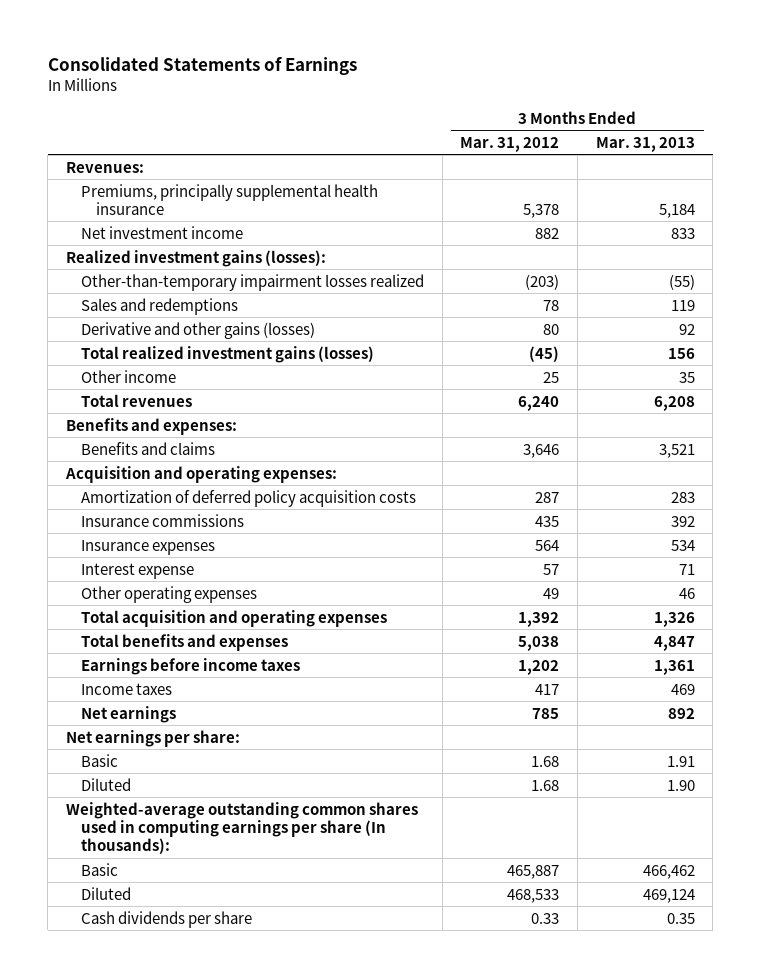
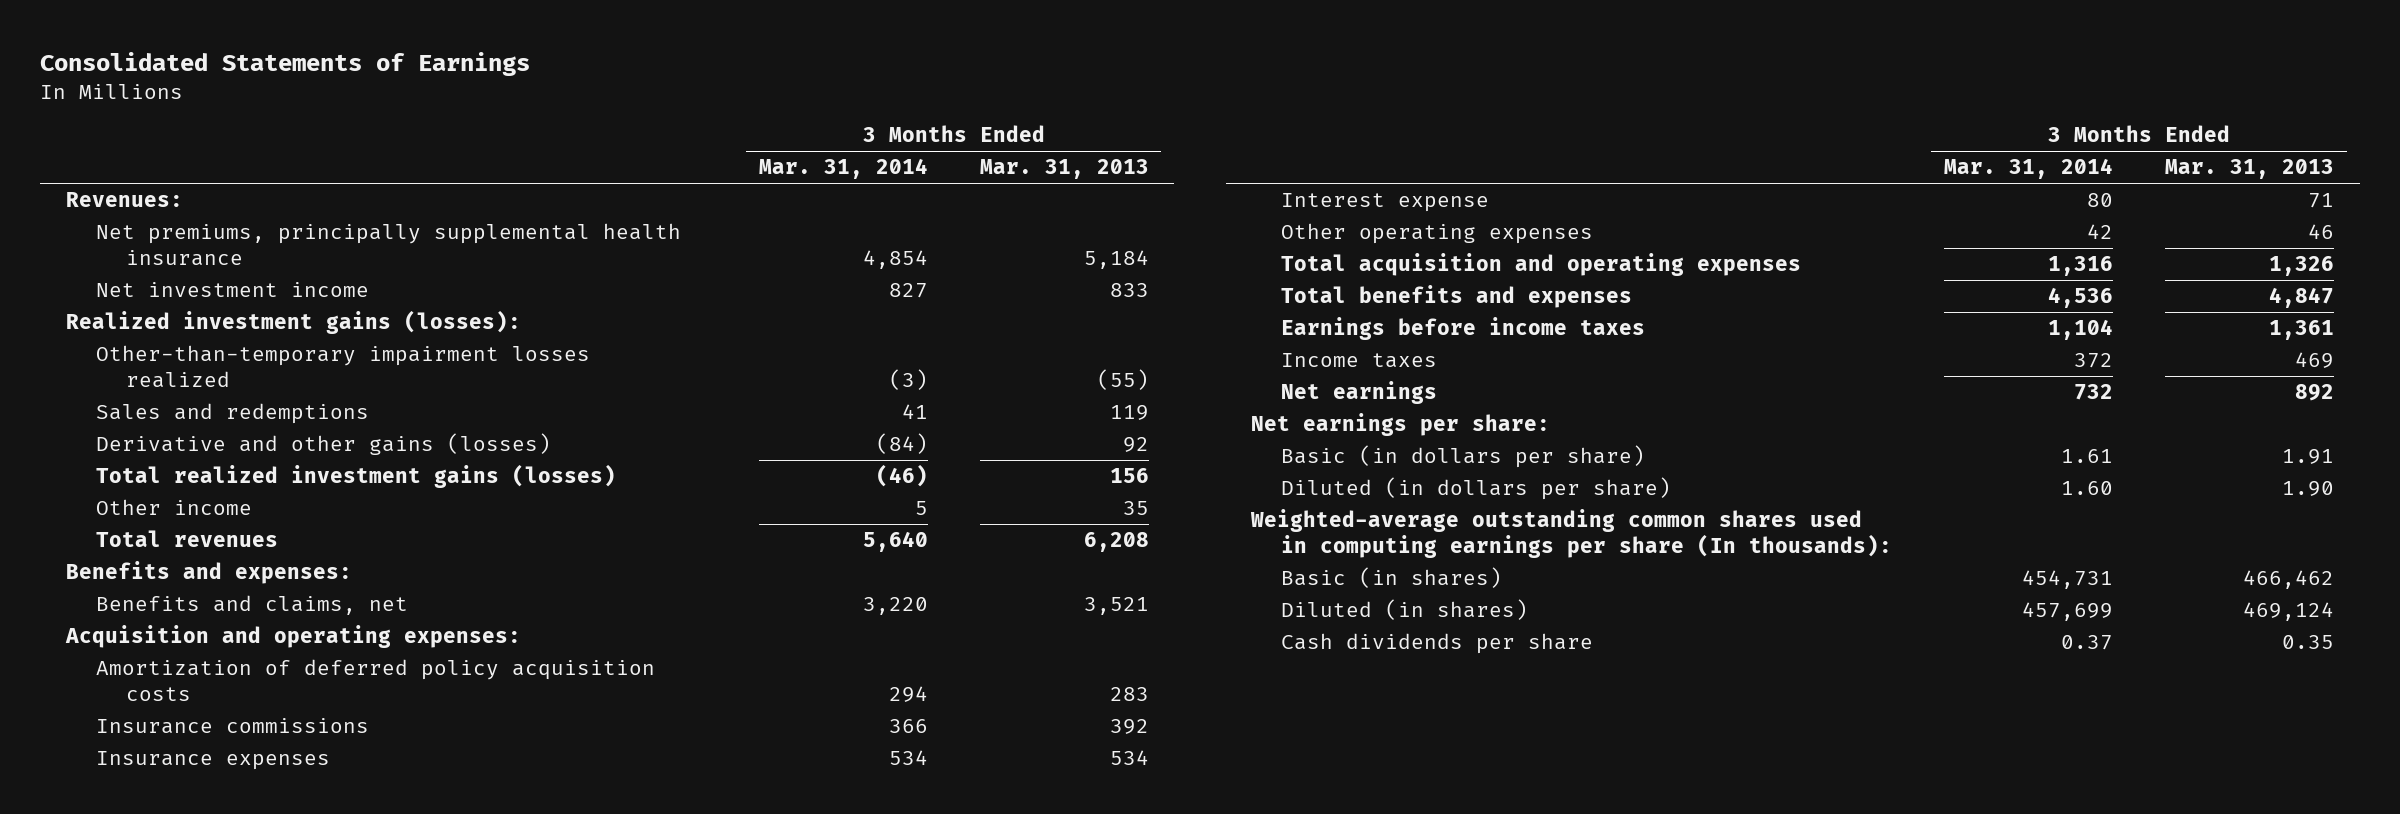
- | 3 Months Ended Mar. 31, 2012 | 3 Months Ended Mar. 31, 2013
+ | 3 Months Ended Mar. 31, 2014 | 3 Months Ended Mar. 31, 2013
- Premiums, principally supplemental health insurance | 5,378 | 5,184
+ Net premiums, principally supplemental health insurance | 4,854 | 5,184
- Benefits and claims | 3,646 | 3,521
+ Benefits and claims, net | 3,220 | 3,521
- Basic | 1.68 | 1.91
- Diluted | 1.68 | 1.90
+ Basic (in dollars per share) | 1.61 | 1.91
+ Diluted (in dollars per share) | 1.60 | 1.90
- Basic | 465,887 | 466,462
- Diluted | 468,533 | 469,124
+ Basic (in shares) | 454,731 | 466,462
+ Diluted (in shares) | 457,699 | 469,124

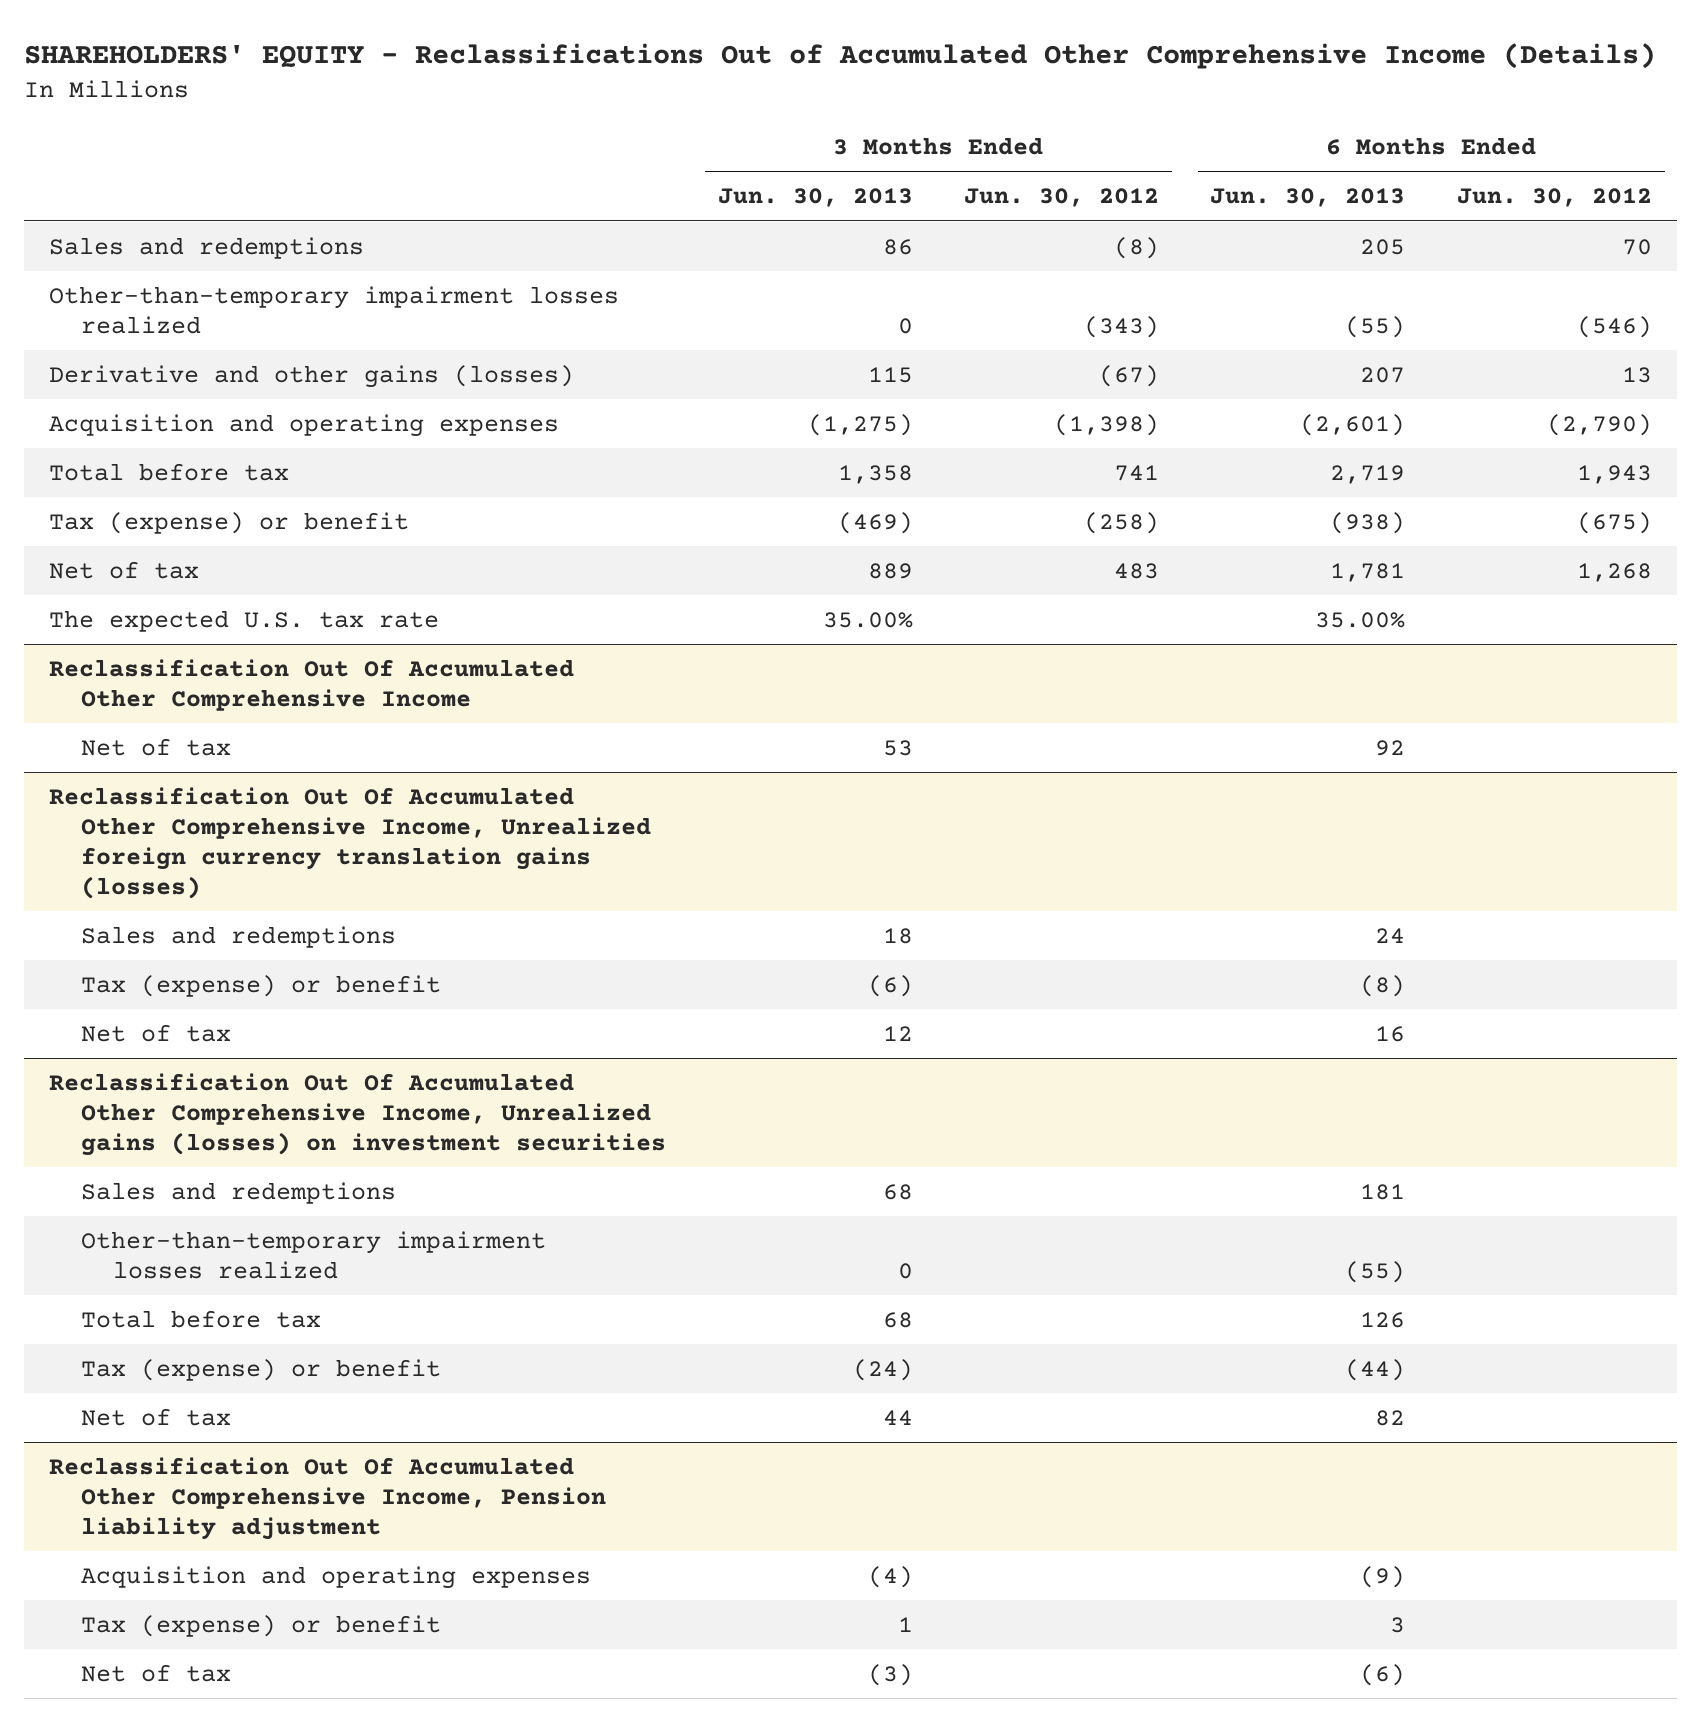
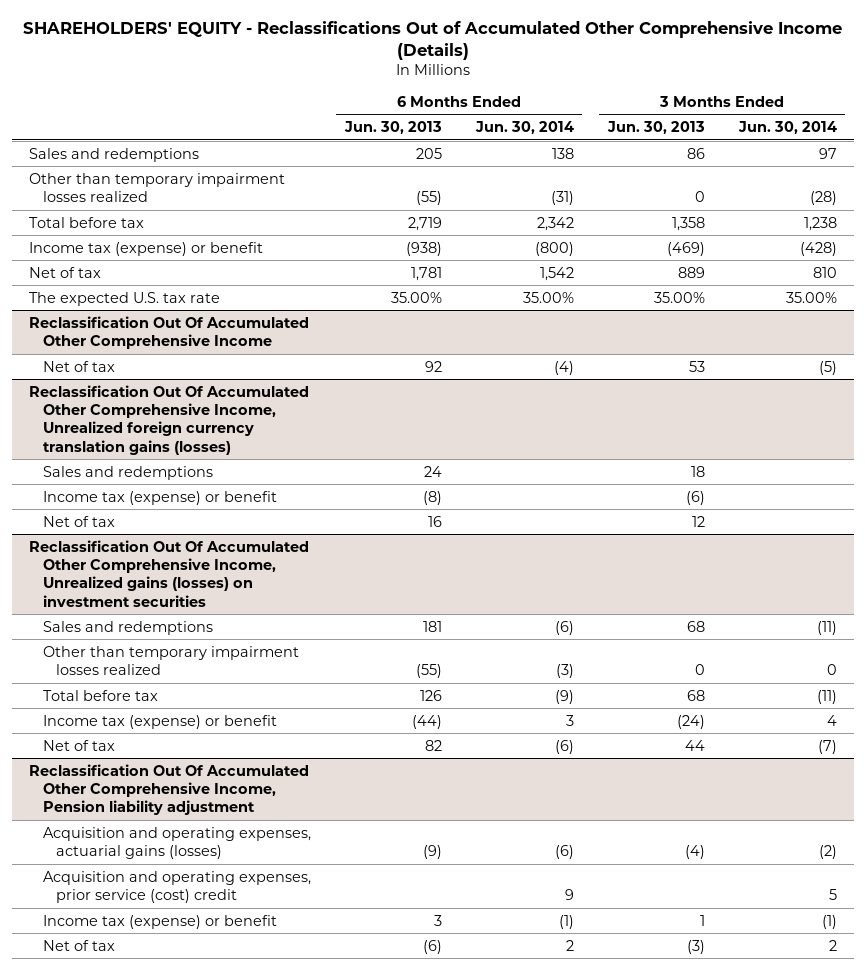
- | 3 Months Ended Jun. 30, 2013 | 3 Months Ended Jun. 30, 2012 | 6 Months Ended Jun. 30, 2013 | 6 Months Ended Jun. 30, 2012
+ | 6 Months Ended Jun. 30, 2013 | 6 Months Ended Jun. 30, 2014 | 3 Months Ended Jun. 30, 2013 | 3 Months Ended Jun. 30, 2014
- Other-than-temporary impairment losses realized | 0 | (343) | (55) | (546)
- Derivative and other gains (losses) | 115 | (67) | 207 | 13
- Acquisition and operating expenses | (1,275) | (1,398) | (2,601) | (2,790)
+ Other than temporary impairment losses realized | (55) | (31) | 0 | (28)
- Tax (expense) or benefit | (469) | (258) | (938) | (675)
+ Income tax (expense) or benefit | (938) | (800) | (469) | (428)
@ Reclassification Out Of Accumulated Other Comprehensive Income, Unrealized foreign currency translation gains (losses)
- Tax (expense) or benefit | (6) | | (8) |
+ Income tax (expense) or benefit | (8) | | (6) |
@ Reclassification Out Of Accumulated Other Comprehensive Income, Unrealized gains (losses) on investment securities
- Other-than-temporary impairment losses realized | 0 | | (55) |
+ Other than temporary impairment losses realized | (55) | (3) | 0 | 0
- Tax (expense) or benefit | (24) | | (44) |
+ Income tax (expense) or benefit | (44) | 3 | (24) | 4
@ Reclassification Out Of Accumulated Other Comprehensive Income, Pension liability adjustment
- Acquisition and operating expenses | (4) | | (9) |
- Tax (expense) or benefit | 1 | | 3 |
+ Acquisition and operating expenses, actuarial gains (losses) | (9) | (6) | (4) | (2)
+ Acquisition and operating expenses, prior service (cost) credit | | 9 | | 5
+ Income tax (expense) or benefit | 3 | (1) | 1 | (1)

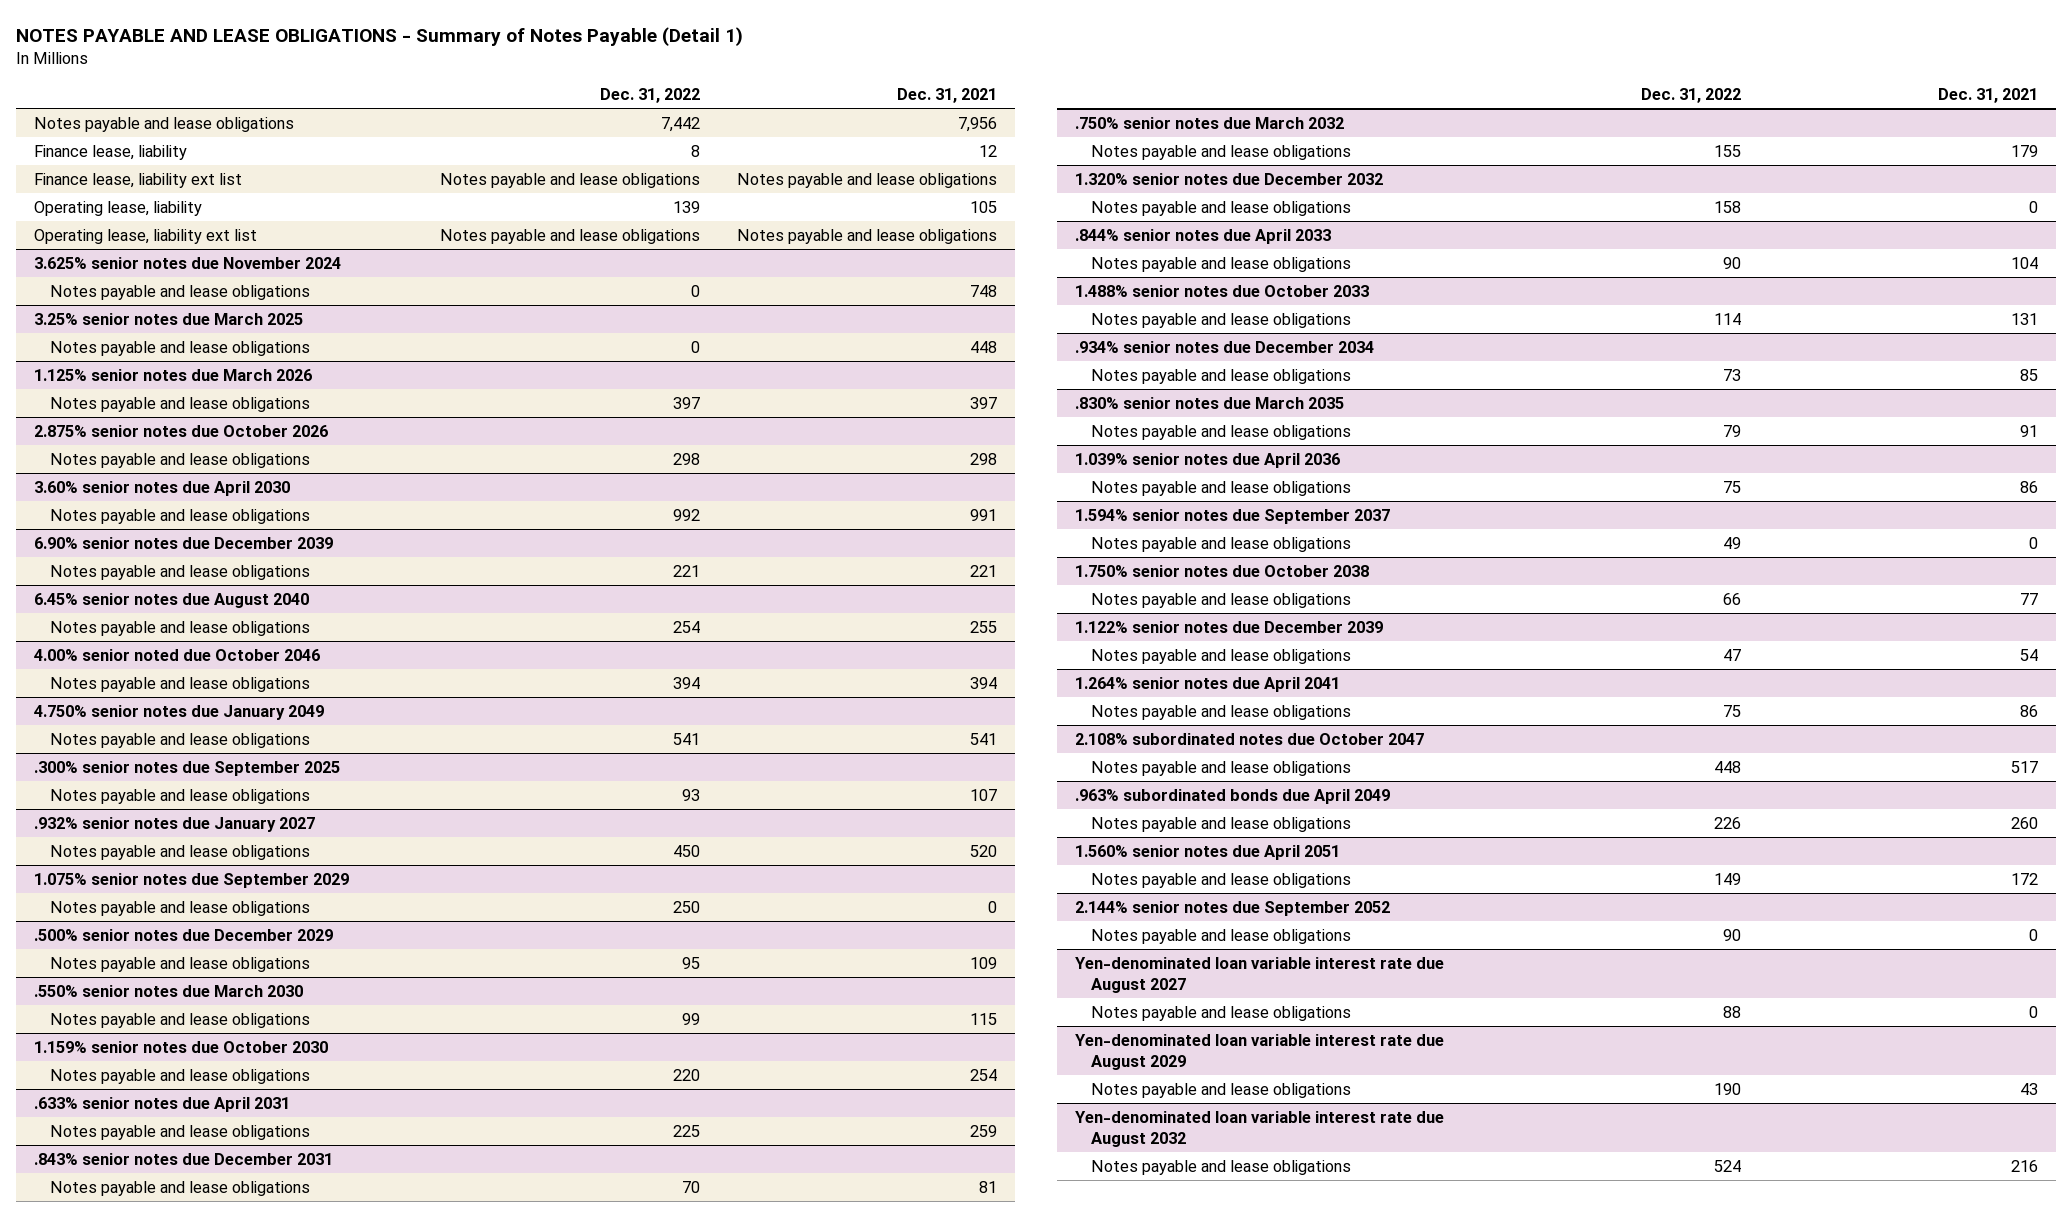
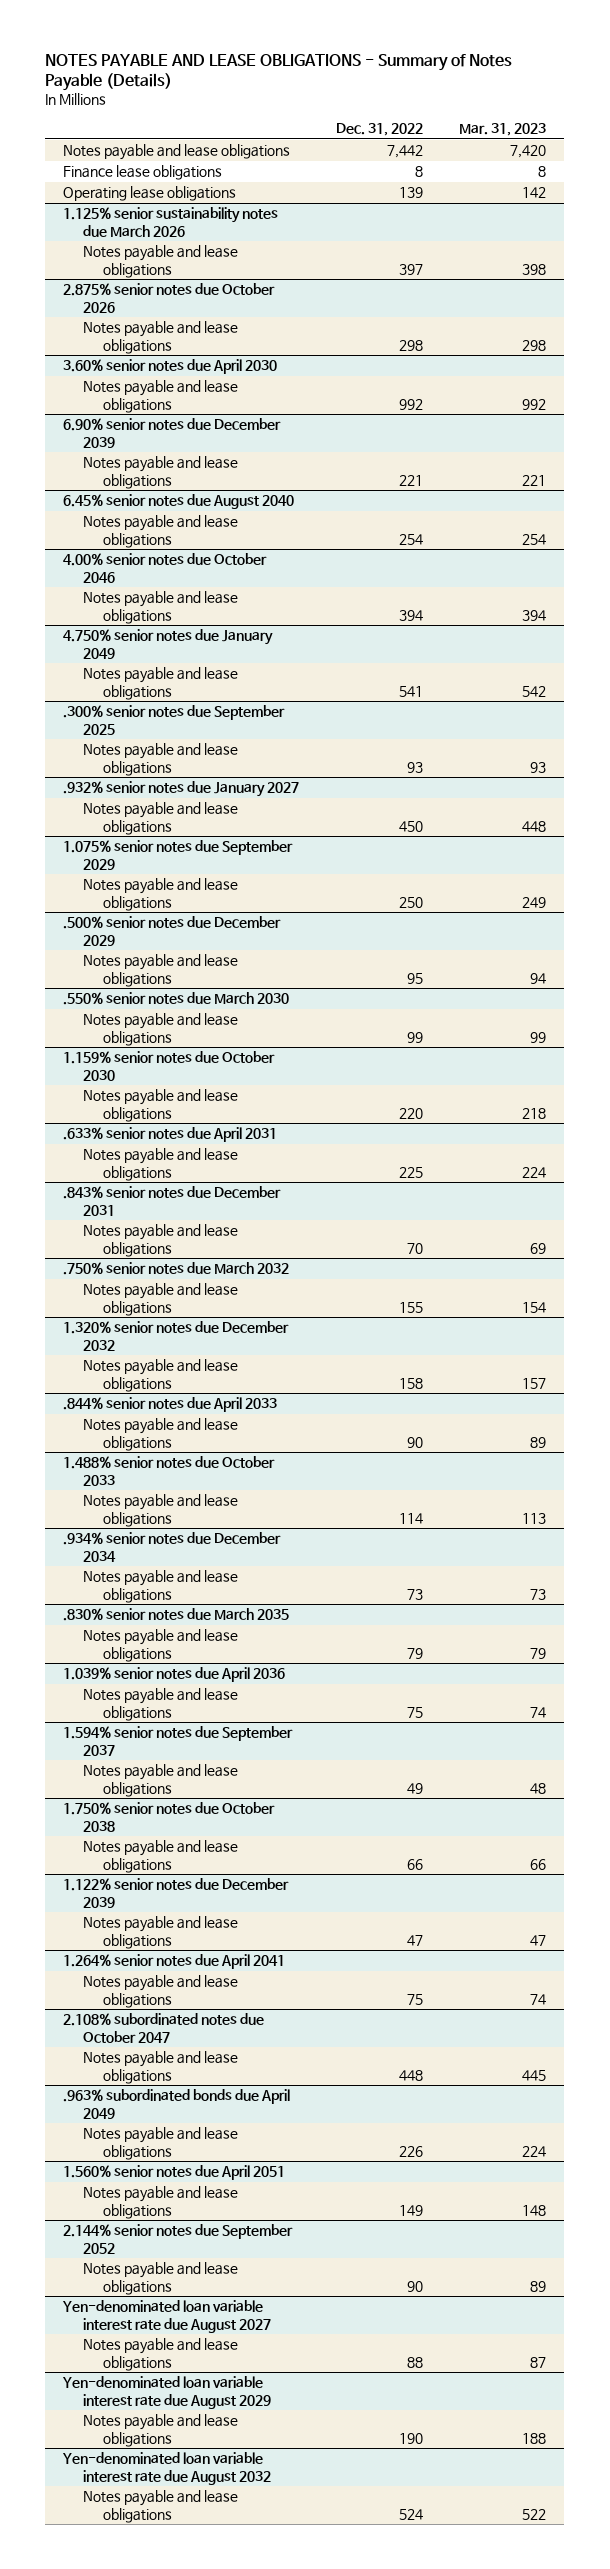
- NOTES PAYABLE AND LEASE OBLIGATIONS - Summary of Notes Payable (Detail 1)
+ NOTES PAYABLE AND LEASE OBLIGATIONS - Summary of Notes Payable (Details)
- | Dec. 31, 2022 | Dec. 31, 2021
+ | Dec. 31, 2022 | Mar. 31, 2023
- Finance lease, liability | 8 | 12
- Finance lease, liability ext list | Notes payable and lease obligations | Notes payable and lease obligations
- Operating lease, liability | 139 | 105
- Operating lease, liability ext list | Notes payable and lease obligations | Notes payable and lease obligations
- 3.625% senior notes due November 2024
- Notes payable and lease obligations | 0 | 748
- 3.25% senior notes due March 2025
- Notes payable and lease obligations | 0 | 448
- 1.125% senior notes due March 2026
+ Finance lease obligations | 8 | 8
+ Operating lease obligations | 139 | 142
+ 1.125% senior sustainability notes due March 2026
- 4.00% senior noted due October 2046
+ 4.00% senior notes due October 2046

